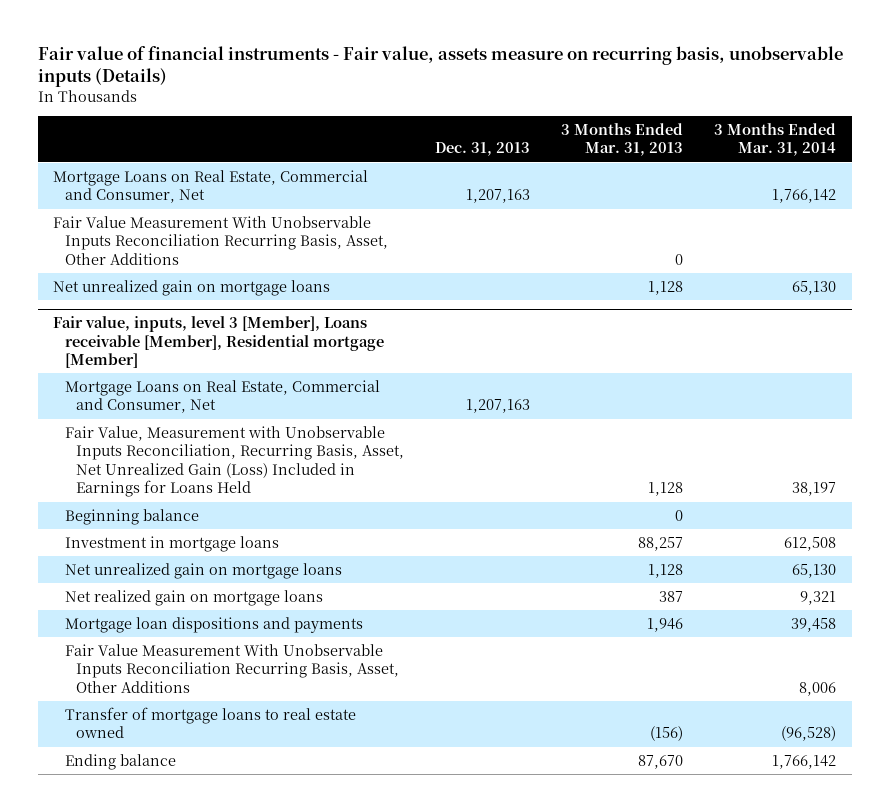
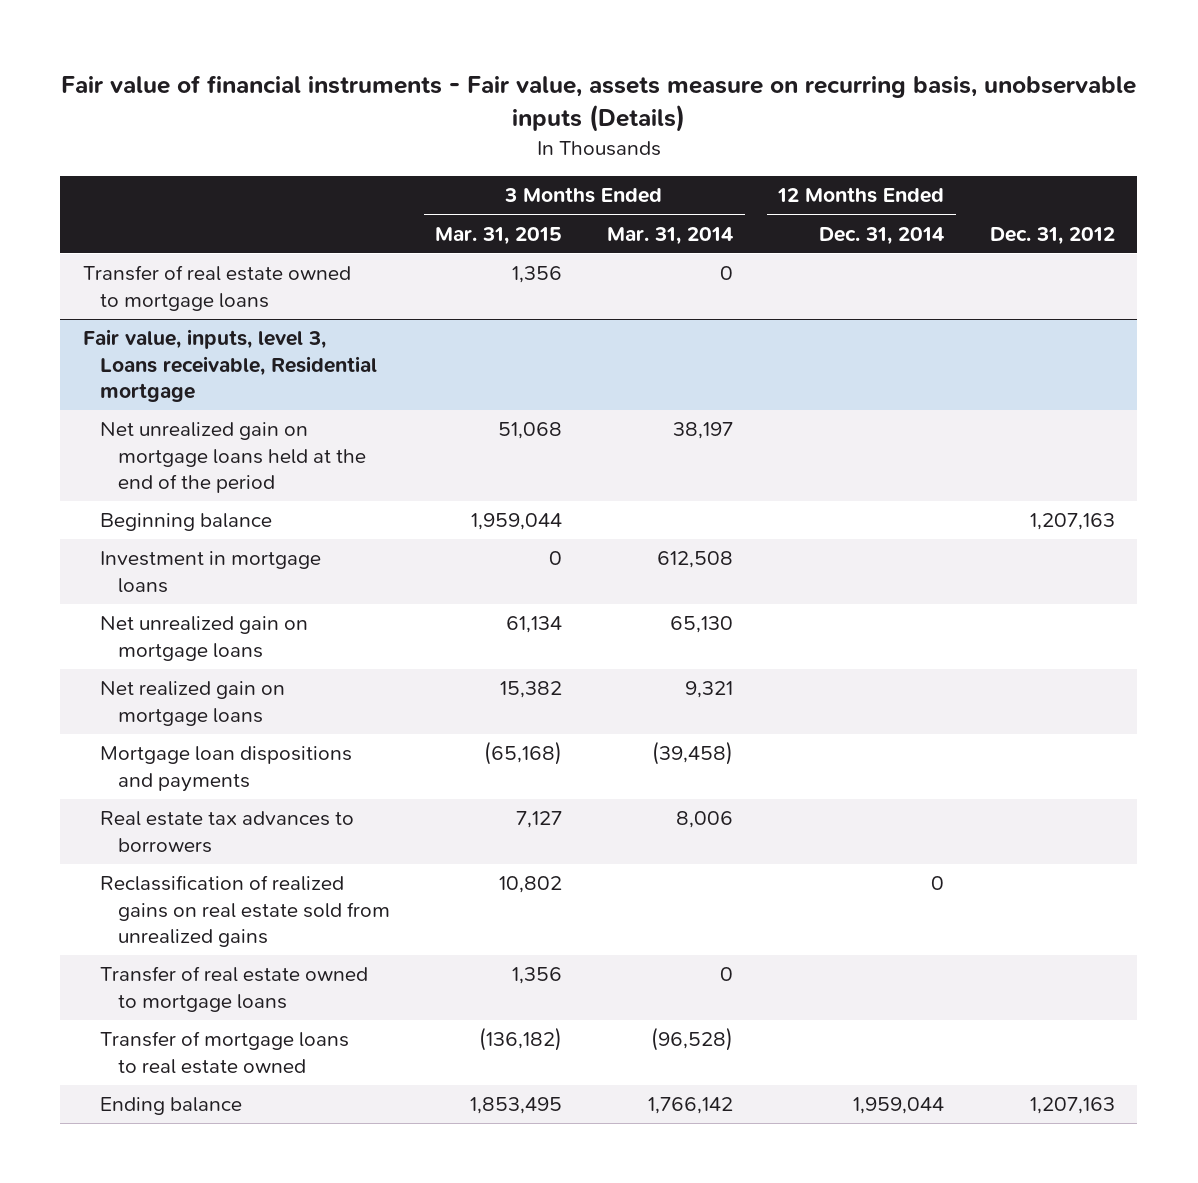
- | Dec. 31, 2013 | 3 Months Ended Mar. 31, 2013 | 3 Months Ended Mar. 31, 2014
+ | 3 Months Ended Mar. 31, 2015 | 3 Months Ended Mar. 31, 2014 | 12 Months Ended Dec. 31, 2014 | Dec. 31, 2012
- Mortgage Loans on Real Estate, Commercial and Consumer, Net | 1,207,163 | | 1,766,142
- Fair Value Measurement With Unobservable Inputs Reconciliation Recurring Basis, Asset, Other Additions | | 0 |
- Net unrealized gain on mortgage loans | | 1,128 | 65,130
- Fair value, inputs, level 3 [Member], Loans receivable [Member], Residential mortgage [Member]
- Mortgage Loans on Real Estate, Commercial and Consumer, Net | 1,207,163 | |
- Fair Value, Measurement with Unobservable Inputs Reconciliation, Recurring Basis, Asset, Net Unrealized Gain (Loss) Included in Earnings for Loans Held | | 1,128 | 38,197
+ Transfer of real estate owned to mortgage loans | 1,356 | 0 | |
+ Fair value, inputs, level 3, Loans receivable, Residential mortgage
+ Net unrealized gain on mortgage loans held at the end of the period | 51,068 | 38,197 | |
- Mortgage loan dispositions and payments | | 1,946 | 39,458
- Fair Value Measurement With Unobservable Inputs Reconciliation Recurring Basis, Asset, Other Additions | | | 8,006
+ Mortgage loan dispositions and payments | (65,168) | (39,458) | |
+ Real estate tax advances to borrowers | 7,127 | 8,006 | |
+ Reclassification of realized gains on real estate sold from unrealized gains | 10,802 | | 0 |
+ Transfer of real estate owned to mortgage loans | 1,356 | 0 | |

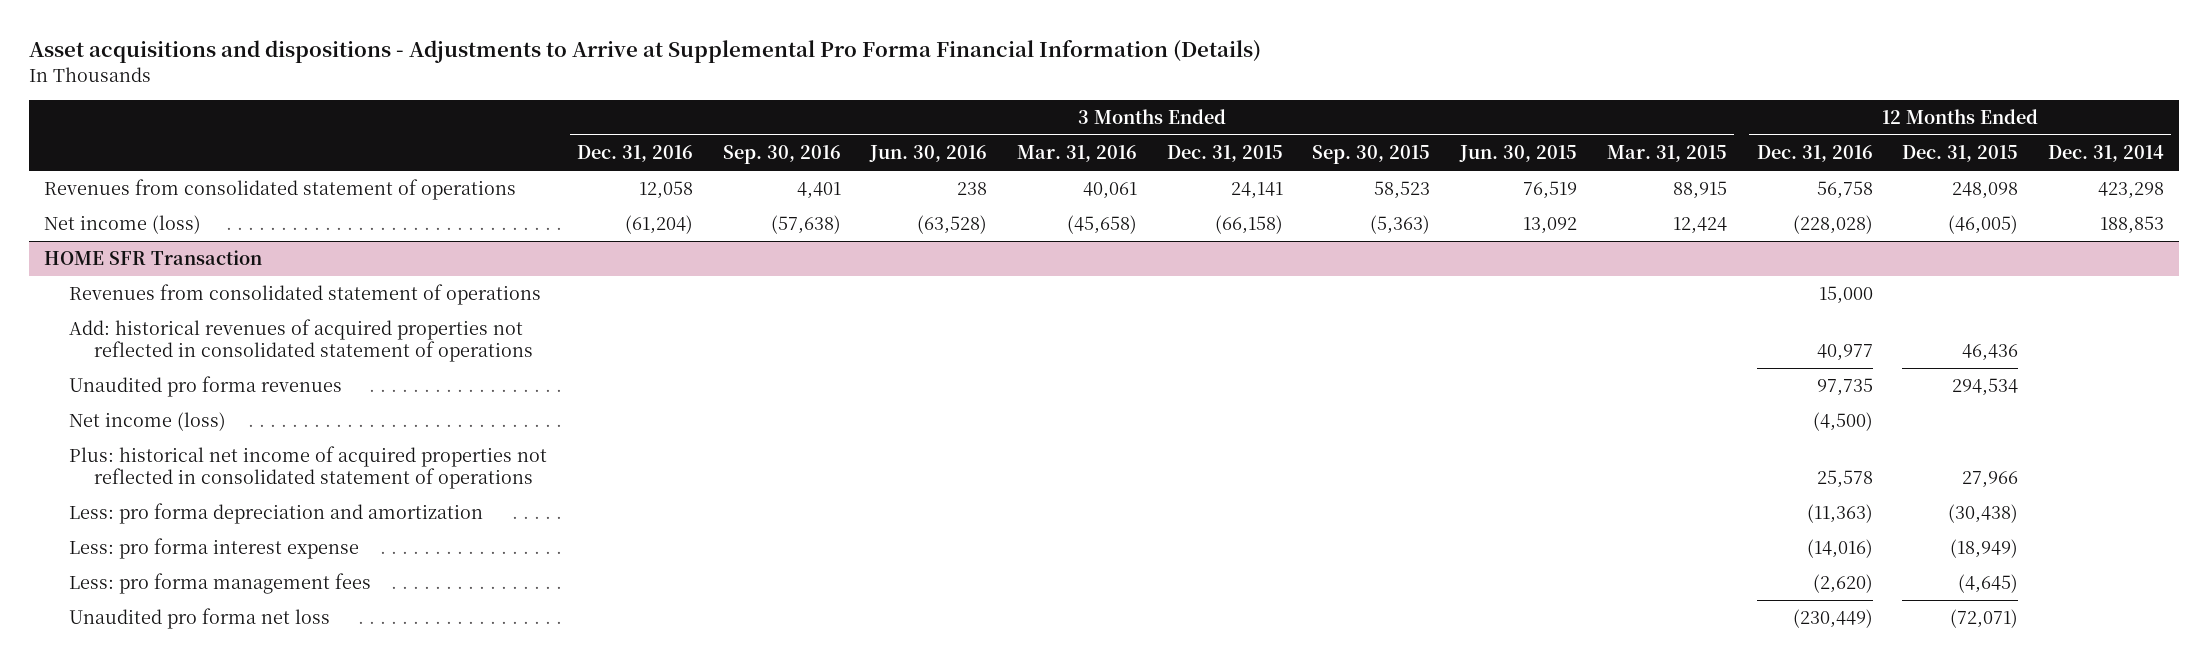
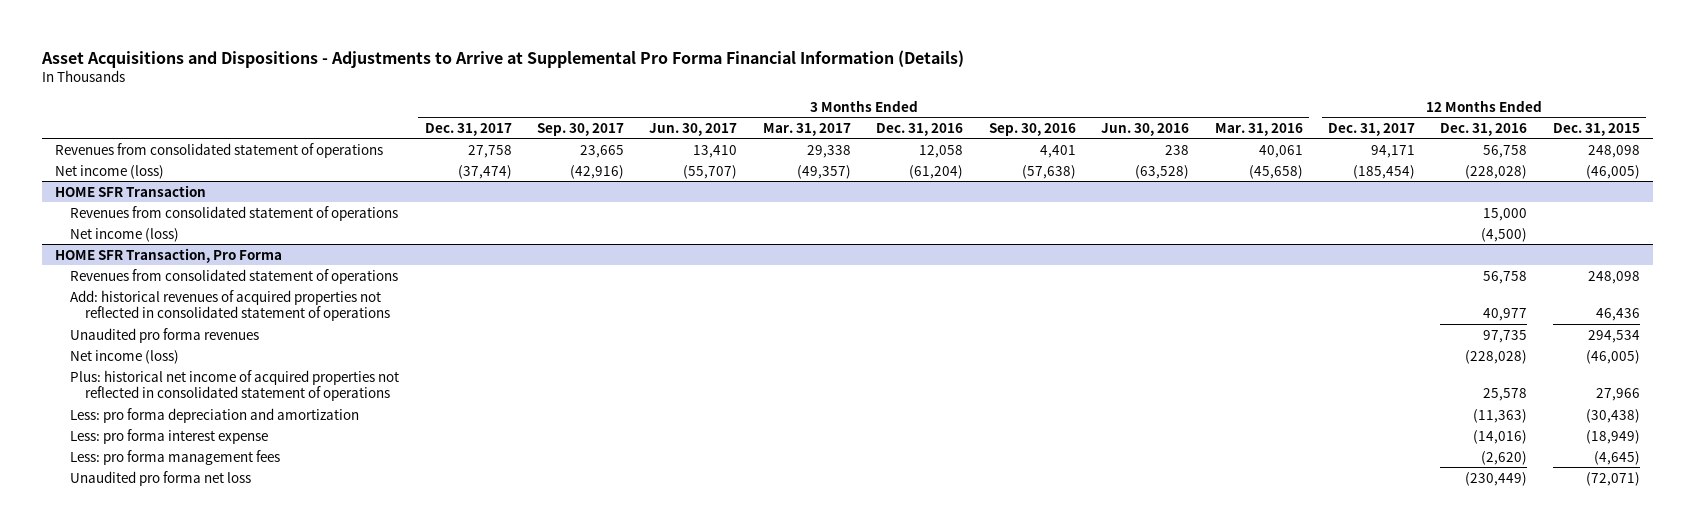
- Asset acquisitions and dispositions - Adjustments to Arrive at Supplemental Pro Forma Financial Information (Details)
+ Asset Acquisitions and Dispositions - Adjustments to Arrive at Supplemental Pro Forma Financial Information (Details)
- | 3 Months Ended Dec. 31, 2016 | 3 Months Ended Sep. 30, 2016 | 3 Months Ended Jun. 30, 2016 | 3 Months Ended Mar. 31, 2016 | 3 Months Ended Dec. 31, 2015 | 3 Months Ended Sep. 30, 2015 | 3 Months Ended Jun. 30, 2015 | 3 Months Ended Mar. 31, 2015 | 12 Months Ended Dec. 31, 2016 | 12 Months Ended Dec. 31, 2015 | 12 Months Ended Dec. 31, 2014
+ | 3 Months Ended Dec. 31, 2017 | 3 Months Ended Sep. 30, 2017 | 3 Months Ended Jun. 30, 2017 | 3 Months Ended Mar. 31, 2017 | 3 Months Ended Dec. 31, 2016 | 3 Months Ended Sep. 30, 2016 | 3 Months Ended Jun. 30, 2016 | 3 Months Ended Mar. 31, 2016 | 12 Months Ended Dec. 31, 2017 | 12 Months Ended Dec. 31, 2016 | 12 Months Ended Dec. 31, 2015
@ HOME SFR Transaction
moved up: Net income (loss) | | | | | | | | | | (4,500) |
+ HOME SFR Transaction, Pro Forma
+ Revenues from consolidated statement of operations | | | | | | | | | | 56,758 | 248,098
+ Net income (loss) | | | | | | | | | | (228,028) | (46,005)

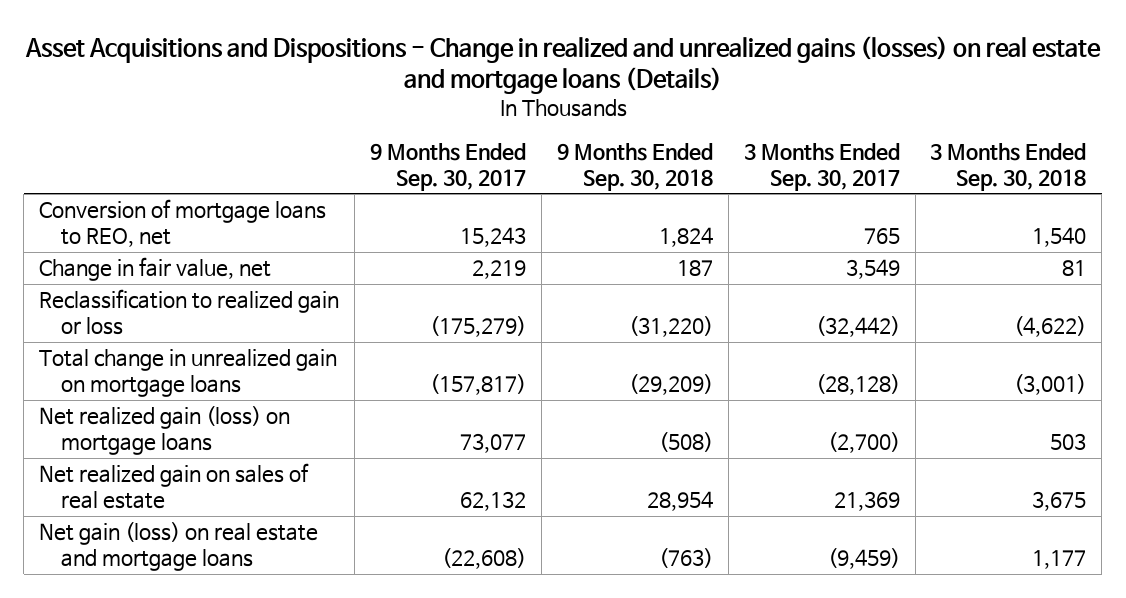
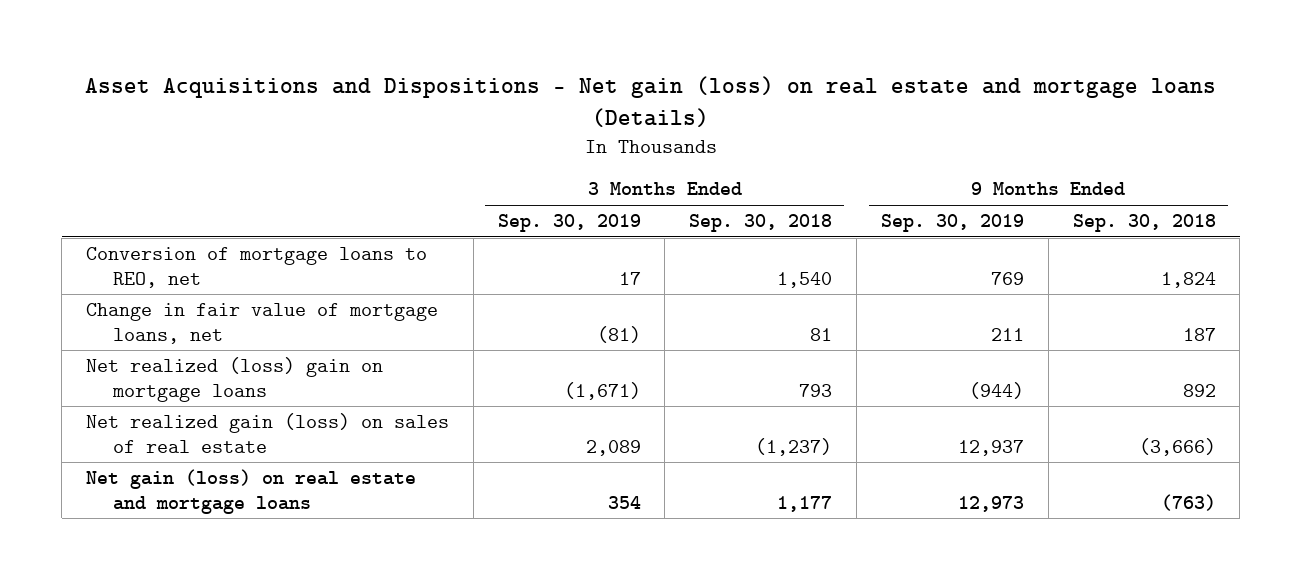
- Asset Acquisitions and Dispositions - Change in realized and unrealized gains (losses) on real estate and mortgage loans (Details)
+ Asset Acquisitions and Dispositions - Net gain (loss) on real estate and mortgage loans (Details)
- | 9 Months Ended Sep. 30, 2017 | 9 Months Ended Sep. 30, 2018 | 3 Months Ended Sep. 30, 2017 | 3 Months Ended Sep. 30, 2018
+ | 3 Months Ended Sep. 30, 2019 | 3 Months Ended Sep. 30, 2018 | 9 Months Ended Sep. 30, 2019 | 9 Months Ended Sep. 30, 2018
- Change in fair value, net | 2,219 | 187 | 3,549 | 81
- Reclassification to realized gain or loss | (175,279) | (31,220) | (32,442) | (4,622)
- Total change in unrealized gain on mortgage loans | (157,817) | (29,209) | (28,128) | (3,001)
- Net realized gain (loss) on mortgage loans | 73,077 | (508) | (2,700) | 503
- Net realized gain on sales of real estate | 62,132 | 28,954 | 21,369 | 3,675
+ Change in fair value of mortgage loans, net | (81) | 81 | 211 | 187
+ Net realized (loss) gain on mortgage loans | (1,671) | 793 | (944) | 892
+ Net realized gain (loss) on sales of real estate | 2,089 | (1,237) | 12,937 | (3,666)

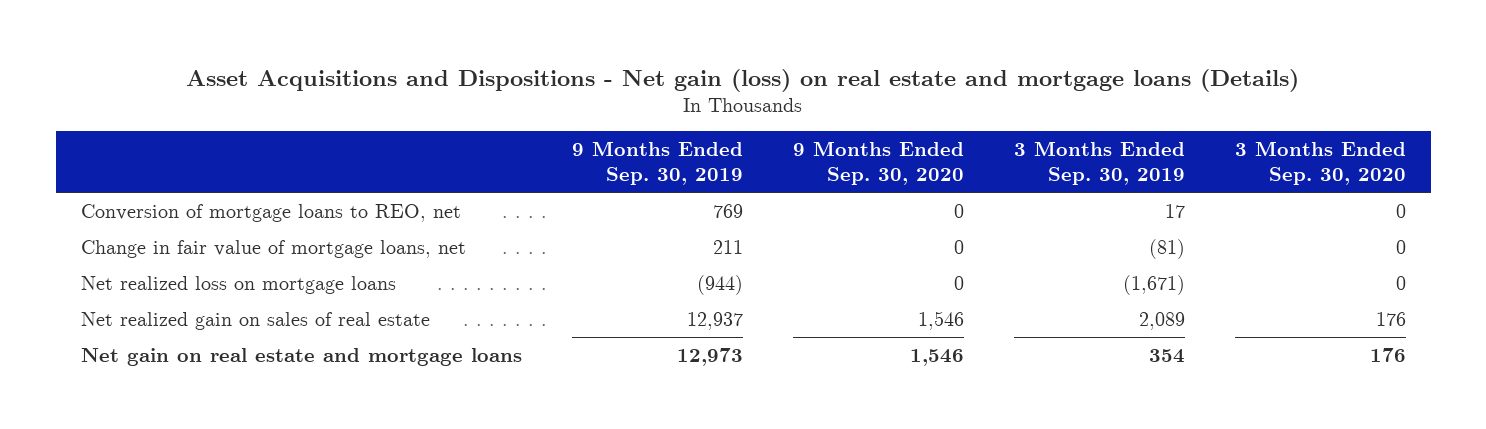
- | 3 Months Ended Sep. 30, 2019 | 3 Months Ended Sep. 30, 2018 | 9 Months Ended Sep. 30, 2019 | 9 Months Ended Sep. 30, 2018
+ | 9 Months Ended Sep. 30, 2019 | 9 Months Ended Sep. 30, 2020 | 3 Months Ended Sep. 30, 2019 | 3 Months Ended Sep. 30, 2020
- Net realized (loss) gain on mortgage loans | (1,671) | 793 | (944) | 892
- Net realized gain (loss) on sales of real estate | 2,089 | (1,237) | 12,937 | (3,666)
- Net gain (loss) on real estate and mortgage loans | 354 | 1,177 | 12,973 | (763)
+ Net realized loss on mortgage loans | (944) | 0 | (1,671) | 0
+ Net realized gain on sales of real estate | 12,937 | 1,546 | 2,089 | 176
+ Net gain on real estate and mortgage loans | 12,973 | 1,546 | 354 | 176

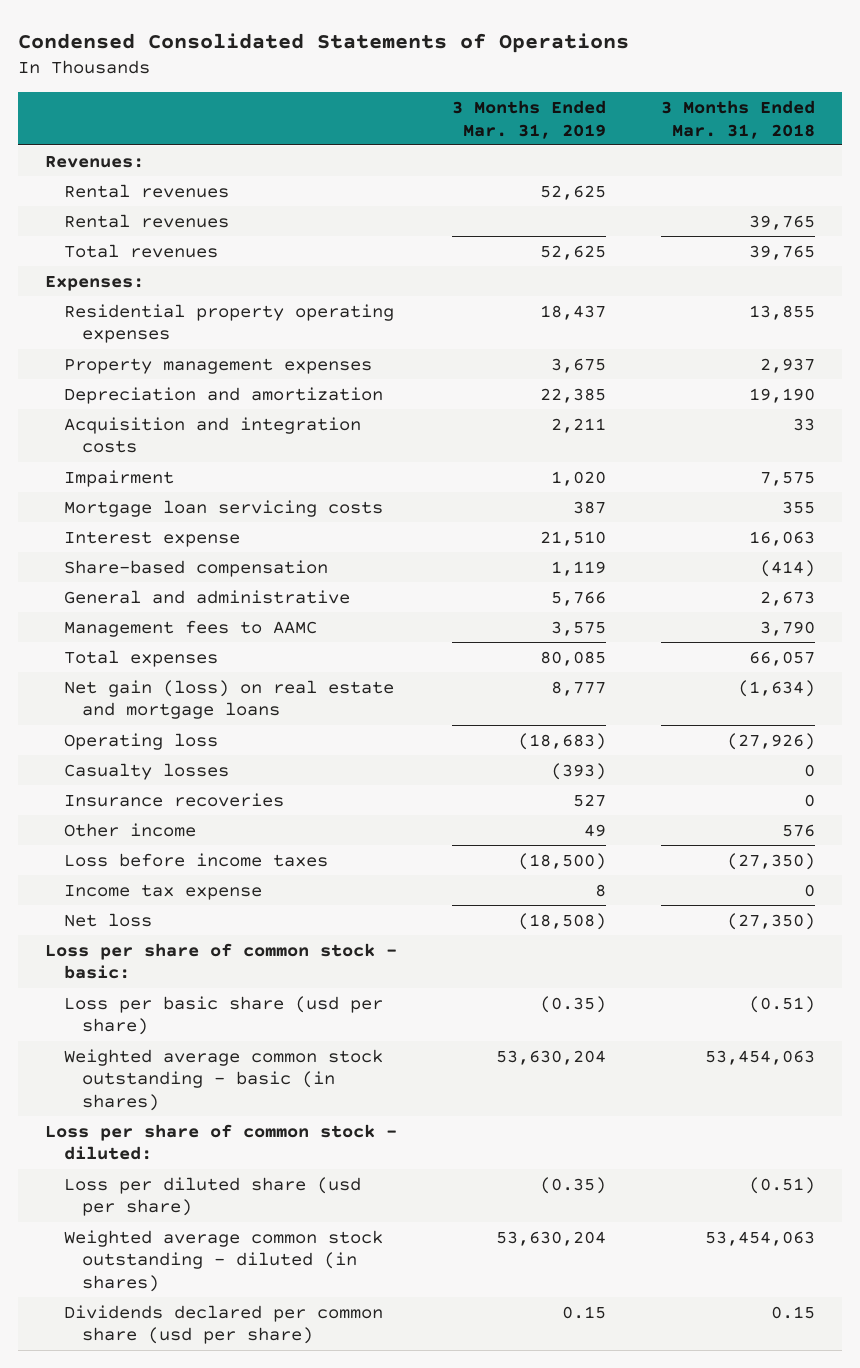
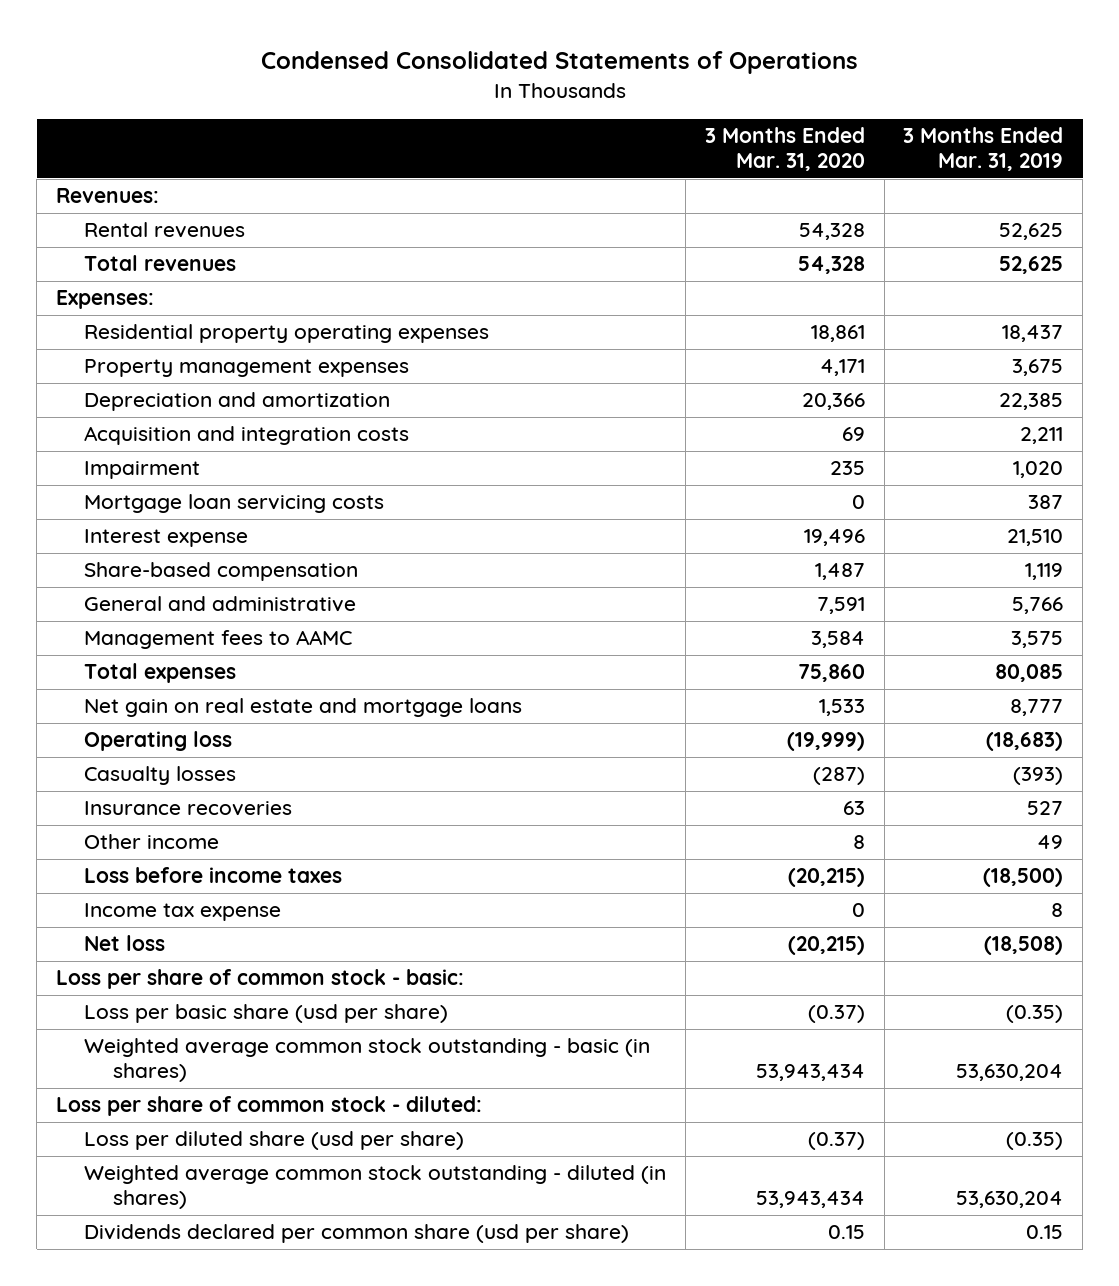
- | 3 Months Ended Mar. 31, 2019 | 3 Months Ended Mar. 31, 2018
+ | 3 Months Ended Mar. 31, 2020 | 3 Months Ended Mar. 31, 2019
- Rental revenues | | 39,765
- Net gain (loss) on real estate and mortgage loans | 8,777 | (1,634)
+ Net gain on real estate and mortgage loans | 1,533 | 8,777

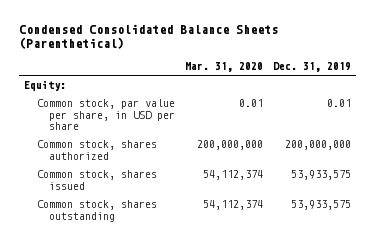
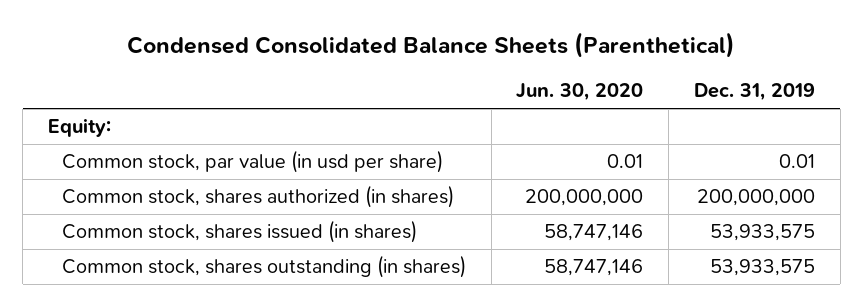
- | Mar. 31, 2020 | Dec. 31, 2019
+ | Jun. 30, 2020 | Dec. 31, 2019
- Common stock, par value per share, in USD per share | 0.01 | 0.01
- Common stock, shares authorized | 200,000,000 | 200,000,000
- Common stock, shares issued | 54,112,374 | 53,933,575
- Common stock, shares outstanding | 54,112,374 | 53,933,575
+ Common stock, par value (in usd per share) | 0.01 | 0.01
+ Common stock, shares authorized (in shares) | 200,000,000 | 200,000,000
+ Common stock, shares issued (in shares) | 58,747,146 | 53,933,575
+ Common stock, shares outstanding (in shares) | 58,747,146 | 53,933,575

